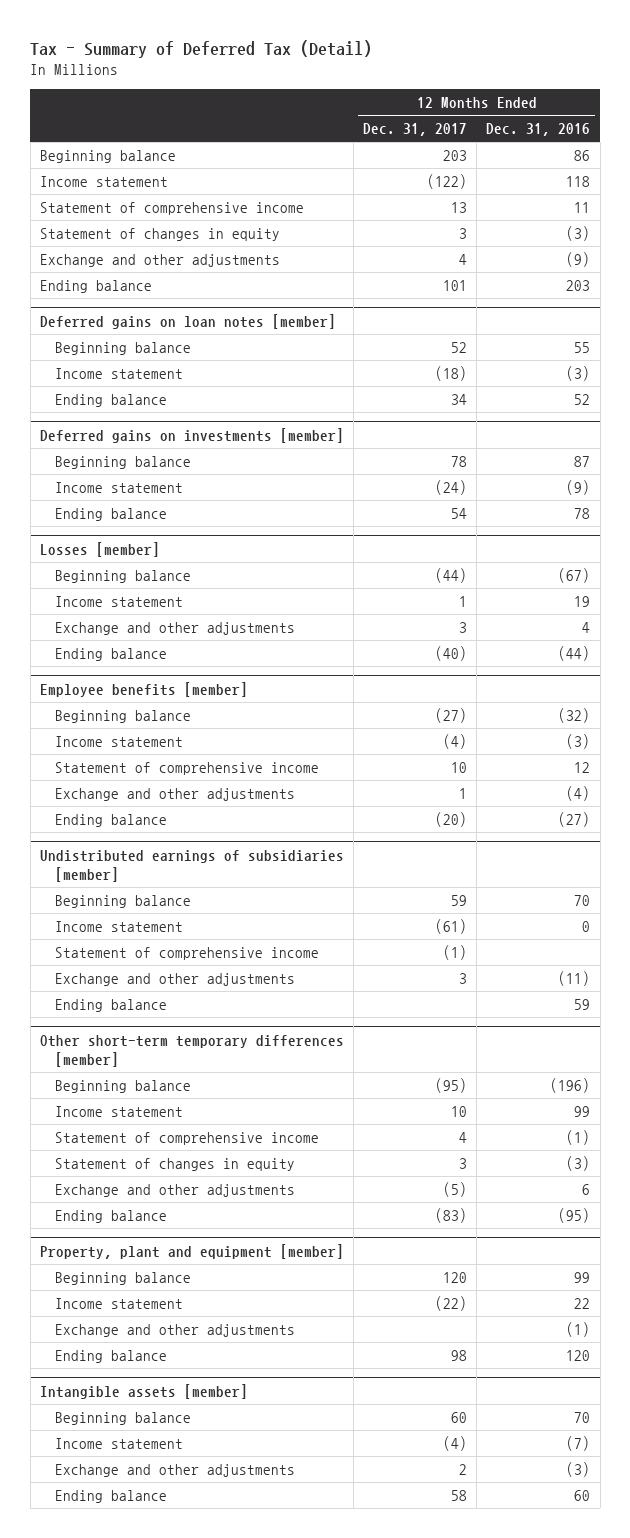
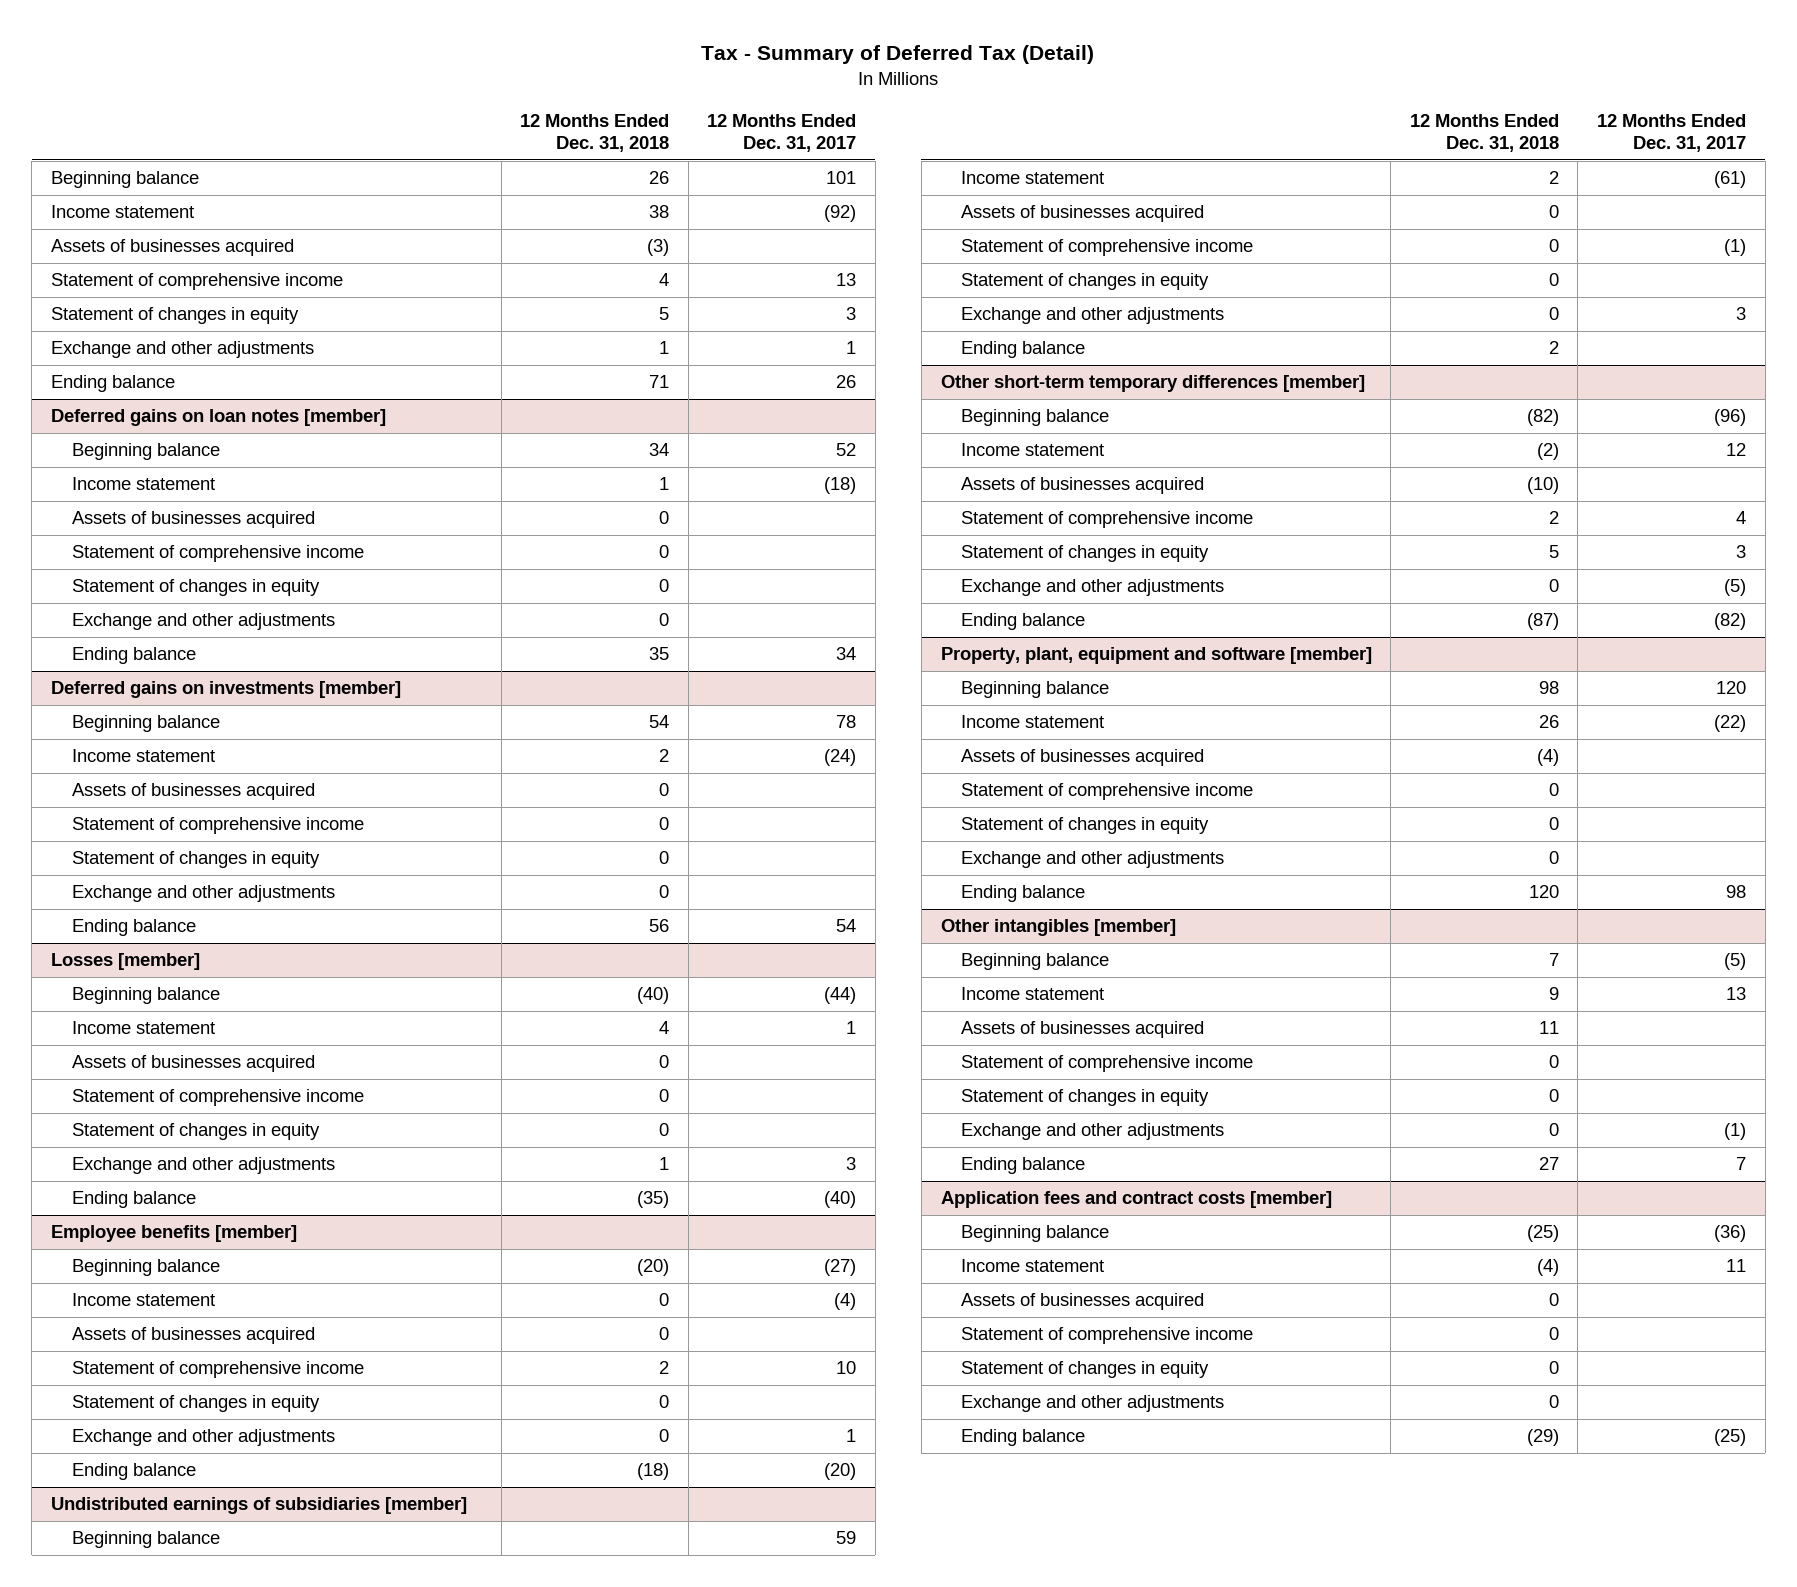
- | 12 Months Ended Dec. 31, 2017 | 12 Months Ended Dec. 31, 2016
+ | 12 Months Ended Dec. 31, 2018 | 12 Months Ended Dec. 31, 2017
- Beginning balance | 203 | 86
- Income statement | (122) | 118
+ Beginning balance | 26 | 101
+ Income statement | 38 | (92)
+ Assets of businesses acquired | (3) |
- Exchange and other adjustments | 4 | (9)
- Ending balance | 101 | 203
+ Exchange and other adjustments | 1 | 1
+ Ending balance | 71 | 26
@ Deferred gains on loan notes [member]
+ Assets of businesses acquired | 0 |
+ Statement of comprehensive income | 0 |
+ Statement of changes in equity | 0 |
+ Exchange and other adjustments | 0 |
@ Deferred gains on investments [member]
+ Assets of businesses acquired | 0 |
+ Statement of comprehensive income | 0 |
+ Statement of changes in equity | 0 |
+ Exchange and other adjustments | 0 |
@ Losses [member]
+ Assets of businesses acquired | 0 |
+ Statement of comprehensive income | 0 |
+ Statement of changes in equity | 0 |
@ Employee benefits [member]
+ Assets of businesses acquired | 0 |
+ Statement of changes in equity | 0 |
@ Undistributed earnings of subsidiaries [member]
+ Assets of businesses acquired | 0 |
+ Statement of changes in equity | 0 |
@ Other short-term temporary differences [member]
- Beginning balance | (95) | (196)
- Income statement | 10 | 99
+ Beginning balance | (82) | (96)
+ Income statement | (2) | 12
+ Assets of businesses acquired | (10) |
- Ending balance | (83) | (95)
- Property, plant and equipment [member]
@ Other short-term temporary differences [member]
+ Ending balance | (87) | (82)
+ Property, plant, equipment and software [member]
+ Assets of businesses acquired | (4) |
+ Statement of comprehensive income | 0 |
+ Statement of changes in equity | 0 |
- Intangible assets [member]
- Beginning balance | 60 | 70
- Income statement | (4) | (7)
- Exchange and other adjustments | 2 | (3)
- Ending balance | 58 | 60
+ Other intangibles [member]
+ Beginning balance | 7 | (5)
+ Income statement | 9 | 13
+ Assets of businesses acquired | 11 |
+ Statement of comprehensive income | 0 |
+ Statement of changes in equity | 0 |
+ Exchange and other adjustments | 0 | (1)
+ Ending balance | 27 | 7
+ Application fees and contract costs [member]
+ Beginning balance | (25) | (36)
+ Income statement | (4) | 11
+ Assets of businesses acquired | 0 |
+ Statement of comprehensive income | 0 |
+ Statement of changes in equity | 0 |
+ Exchange and other adjustments | 0 |
+ Ending balance | (29) | (25)

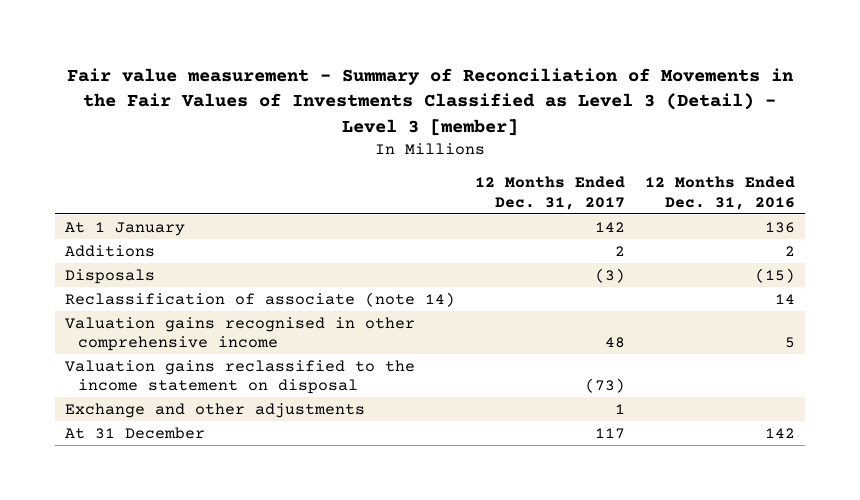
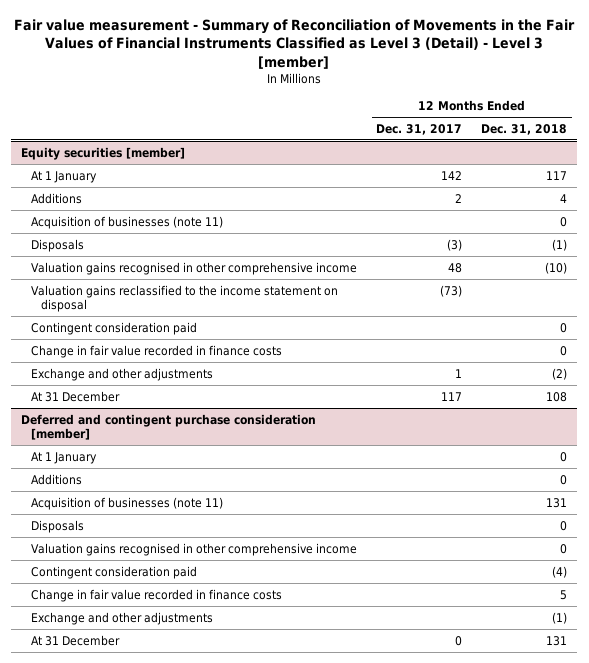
- Fair value measurement - Summary of Reconciliation of Movements in the Fair Values of Investments Classified as Level 3 (Detail) - Level 3 [member]
+ Fair value measurement - Summary of Reconciliation of Movements in the Fair Values of Financial Instruments Classified as Level 3 (Detail) - Level 3 [member]
- | 12 Months Ended Dec. 31, 2017 | 12 Months Ended Dec. 31, 2016
+ | 12 Months Ended Dec. 31, 2017 | 12 Months Ended Dec. 31, 2018
+ Equity securities [member]
+ Acquisition of businesses (note 11) | | 0
- Reclassification of associate (note 14) | | 14
+ Contingent consideration paid | | 0
+ Change in fair value recorded in finance costs | | 0
+ Deferred and contingent purchase consideration [member]
+ At 1 January | | 0
+ Additions | | 0
+ Acquisition of businesses (note 11) | | 131
+ Disposals | | 0
+ Valuation gains recognised in other comprehensive income | | 0
+ Contingent consideration paid | | (4)
+ Change in fair value recorded in finance costs | | 5
+ Exchange and other adjustments | | (1)
+ At 31 December | 0 | 131

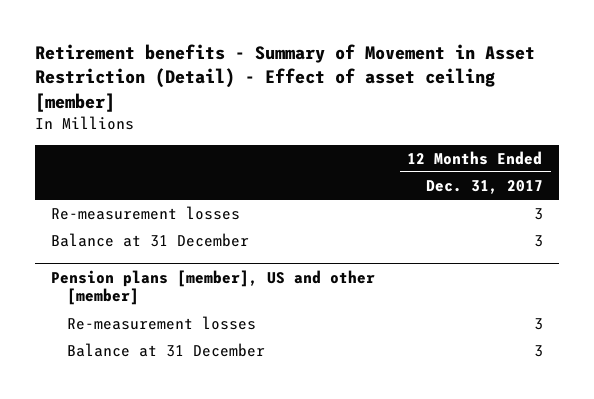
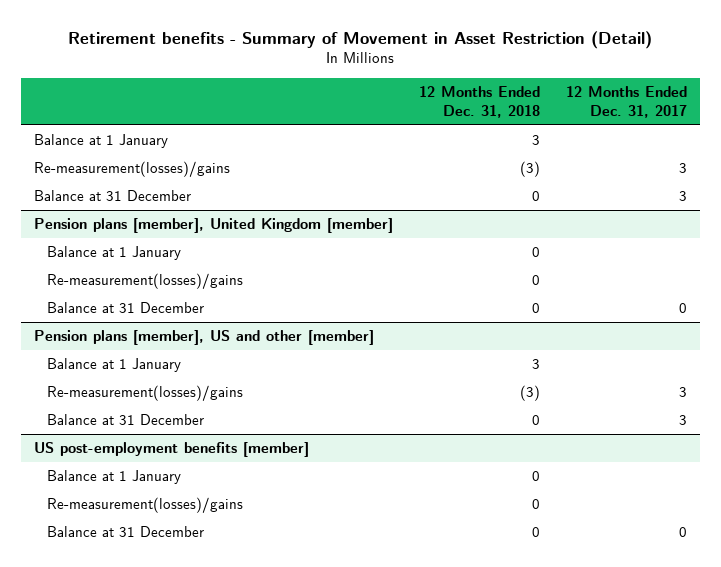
- Retirement benefits - Summary of Movement in Asset Restriction (Detail) - Effect of asset ceiling [member]
+ Retirement benefits - Summary of Movement in Asset Restriction (Detail)
- | 12 Months Ended Dec. 31, 2017
+ | 12 Months Ended Dec. 31, 2018 | 12 Months Ended Dec. 31, 2017
- Re-measurement losses | 3
+ Balance at 1 January | 3 |
+ Re-measurement(losses)/gains | (3) | 3
+ Pension plans [member], United Kingdom [member]
+ Balance at 1 January | 0 |
+ Re-measurement(losses)/gains | 0 |
+ Balance at 31 December | 0 | 0
@ Pension plans [member], US and other [member]
- Re-measurement losses | 3
+ Balance at 1 January | 3 |
+ Re-measurement(losses)/gains | (3) | 3
+ US post-employment benefits [member]
+ Balance at 1 January | 0 |
+ Re-measurement(losses)/gains | 0 |
+ Balance at 31 December | 0 | 0

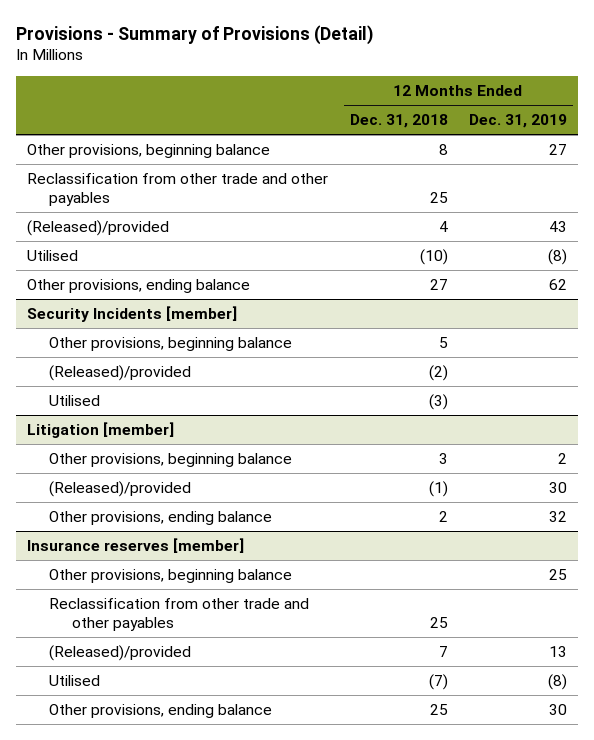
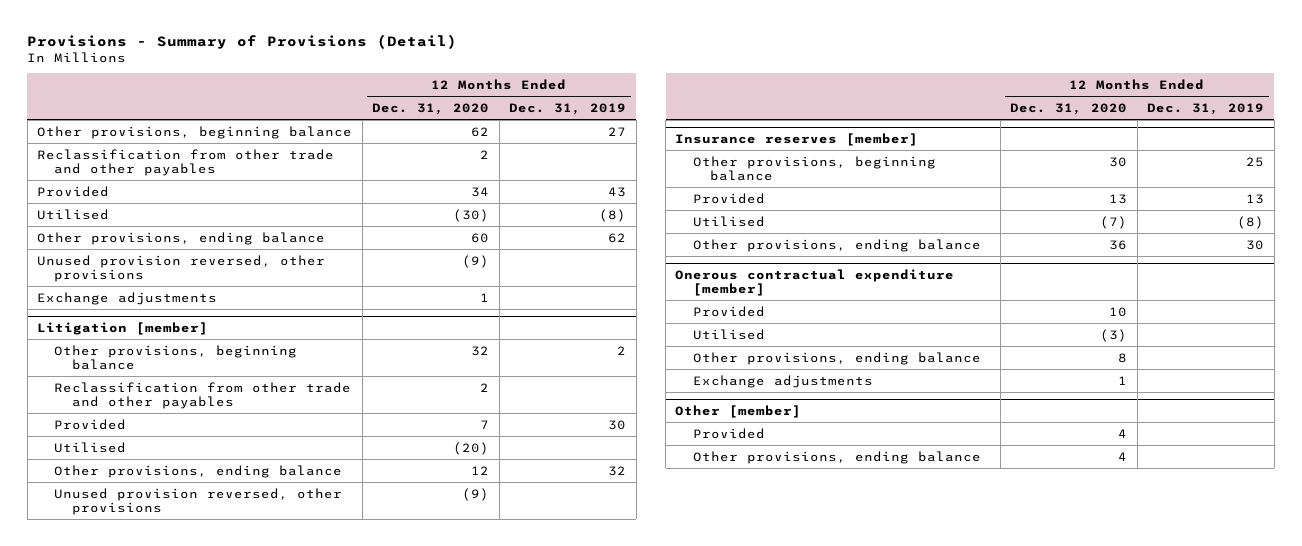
- | 12 Months Ended Dec. 31, 2018 | 12 Months Ended Dec. 31, 2019
+ | 12 Months Ended Dec. 31, 2020 | 12 Months Ended Dec. 31, 2019
- (Released)/provided | 4 | 43
+ Provided | 34 | 43
- Security Incidents [member]
- Other provisions, beginning balance | 5 |
- (Released)/provided | (2) |
- Utilised | (3) |
+ Unused provision reversed, other provisions | (9) |
+ Exchange adjustments | 1 |
@ Litigation [member]
- (Released)/provided | (1) | 30
+ Reclassification from other trade and other payables | 2 |
+ Provided | 7 | 30
+ Utilised | (20) |
+ Unused provision reversed, other provisions | (9) |
@ Insurance reserves [member]
- Reclassification from other trade and other payables | 25 |
- (Released)/provided | 7 | 13
+ Provided | 13 | 13
+ Onerous contractual expenditure [member]
+ Provided | 10 |
+ Utilised | (3) |
+ Other provisions, ending balance | 8 |
+ Exchange adjustments | 1 |
+ Other [member]
+ Provided | 4 |
+ Other provisions, ending balance | 4 |

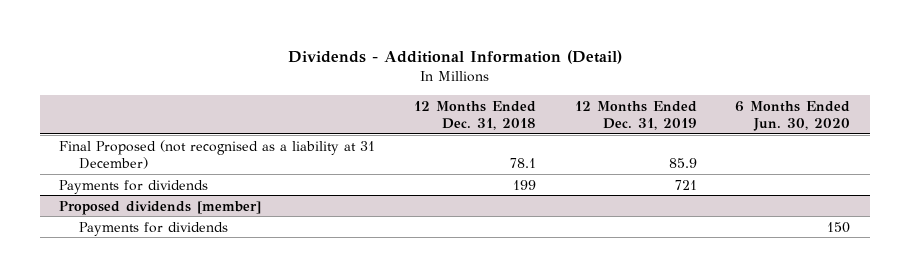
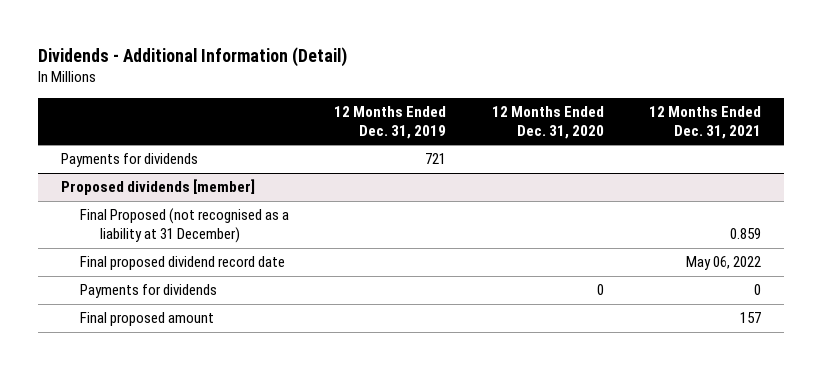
- | 12 Months Ended Dec. 31, 2018 | 12 Months Ended Dec. 31, 2019 | 6 Months Ended Jun. 30, 2020
+ | 12 Months Ended Dec. 31, 2019 | 12 Months Ended Dec. 31, 2020 | 12 Months Ended Dec. 31, 2021
- Final Proposed (not recognised as a liability at 31 December) | 78.1 | 85.9 |
@ Proposed dividends [member]
+ Final Proposed (not recognised as a liability at 31 December) | | | 0.859
+ Final proposed dividend record date | | | May 06, 2022
+ Final proposed amount | | | 157

